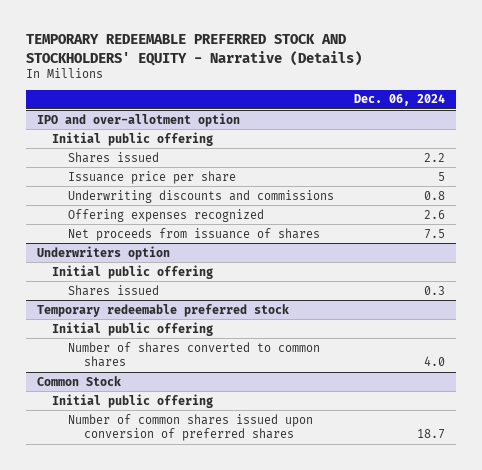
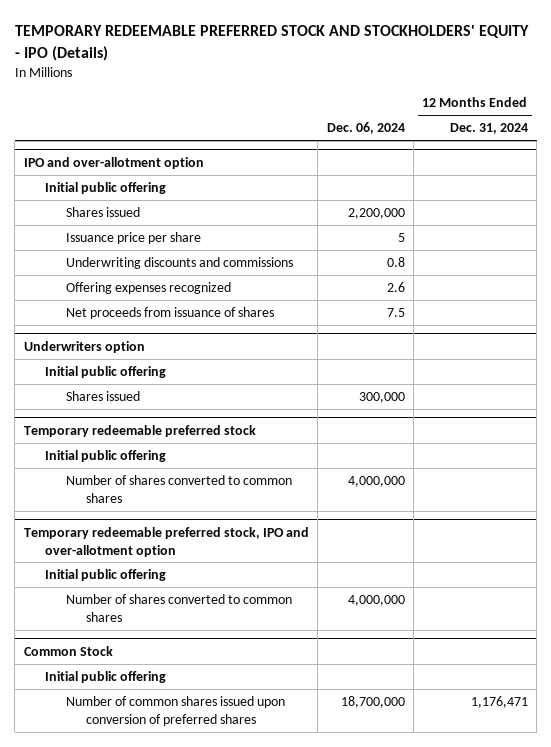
- TEMPORARY REDEEMABLE PREFERRED STOCK AND STOCKHOLDERS' EQUITY - Narrative (Details)
+ TEMPORARY REDEEMABLE PREFERRED STOCK AND STOCKHOLDERS' EQUITY - IPO (Details)
- | Dec. 06, 2024
+ | Dec. 06, 2024 | 12 Months Ended Dec. 31, 2024
@ IPO and over-allotment option
- Shares issued | 2.2
+ Shares issued | 2,200,000 |
@ Underwriters option
- Shares issued | 0.3
+ Shares issued | 300,000 |
@ Temporary redeemable preferred stock
- Number of shares converted to common shares | 4.0
+ Number of shares converted to common shares | 4,000,000 |
+ Temporary redeemable preferred stock, IPO and over-allotment option
+ Initial public offering
+ Number of shares converted to common shares | 4,000,000 |
@ Common Stock
- Number of common shares issued upon conversion of preferred shares | 18.7
+ Number of common shares issued upon conversion of preferred shares | 18,700,000 | 1,176,471

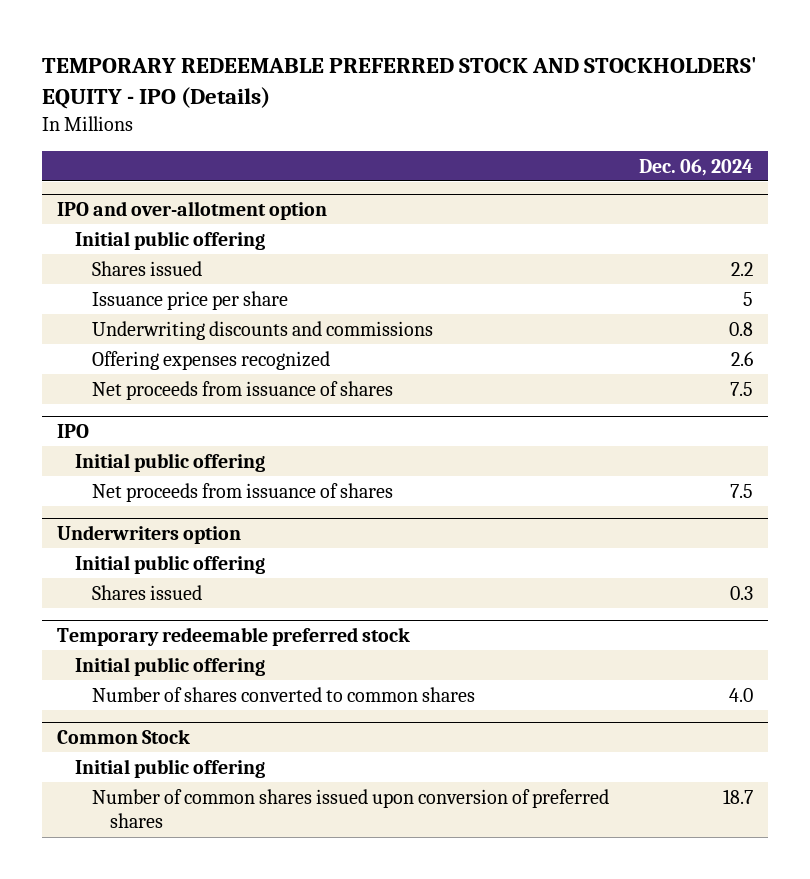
- | Dec. 06, 2024 | 12 Months Ended Dec. 31, 2024
+ | Dec. 06, 2024
@ IPO and over-allotment option
- Shares issued | 2,200,000 |
+ Shares issued | 2.2
+ IPO
+ Initial public offering
+ Net proceeds from issuance of shares | 7.5
@ Underwriters option
- Shares issued | 300,000 |
+ Shares issued | 0.3
@ Temporary redeemable preferred stock
- Number of shares converted to common shares | 4,000,000 |
- Temporary redeemable preferred stock, IPO and over-allotment option
- Initial public offering
- Number of shares converted to common shares | 4,000,000 |
@ Temporary redeemable preferred stock
+ Number of shares converted to common shares | 4.0
@ Common Stock
- Number of common shares issued upon conversion of preferred shares | 18,700,000 | 1,176,471
+ Number of common shares issued upon conversion of preferred shares | 18.7

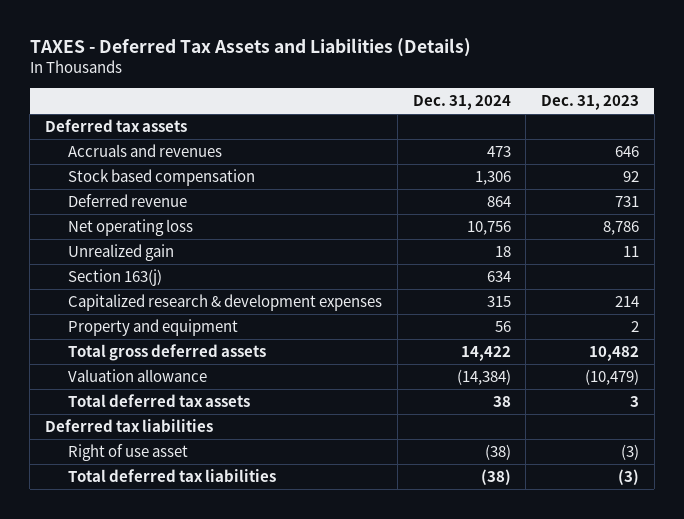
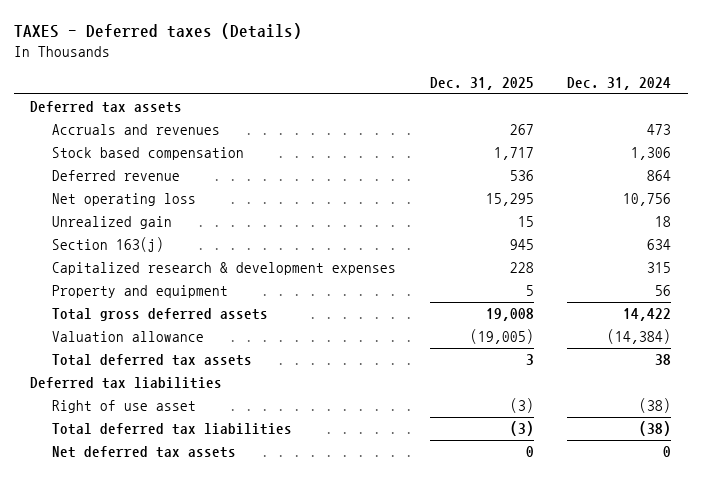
- TAXES - Deferred Tax Assets and Liabilities (Details)
+ TAXES - Deferred taxes (Details)
- | Dec. 31, 2024 | Dec. 31, 2023
+ | Dec. 31, 2025 | Dec. 31, 2024
+ Net deferred tax assets | 0 | 0

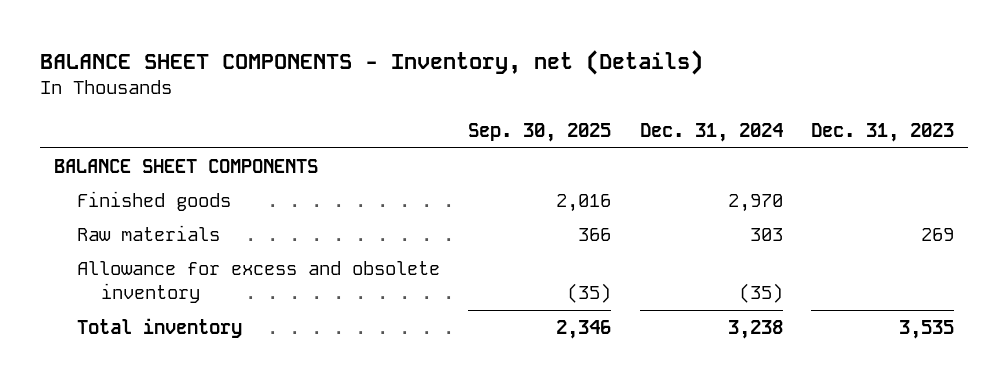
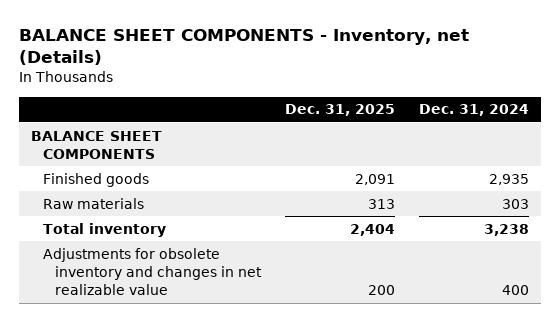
- | Sep. 30, 2025 | Dec. 31, 2024 | Dec. 31, 2023
+ | Dec. 31, 2025 | Dec. 31, 2024
- Finished goods | 2,016 | 2,970 |
+ Finished goods | 2,091 | 2,935
- Allowance for excess and obsolete inventory | (35) | (35) |
+ Adjustments for obsolete inventory and changes in net realizable value | 200 | 400

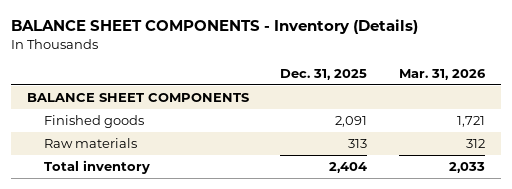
- BALANCE SHEET COMPONENTS - Inventory, net (Details)
+ BALANCE SHEET COMPONENTS - Inventory (Details)
- | Dec. 31, 2025 | Dec. 31, 2024
+ | Dec. 31, 2025 | Mar. 31, 2026
- Adjustments for obsolete inventory and changes in net realizable value | 200 | 400

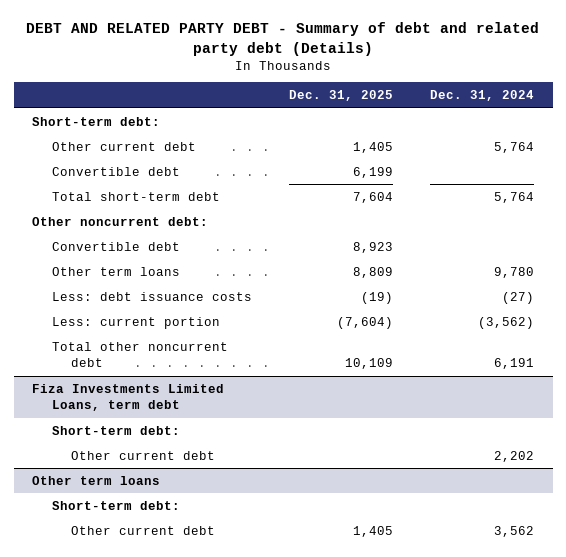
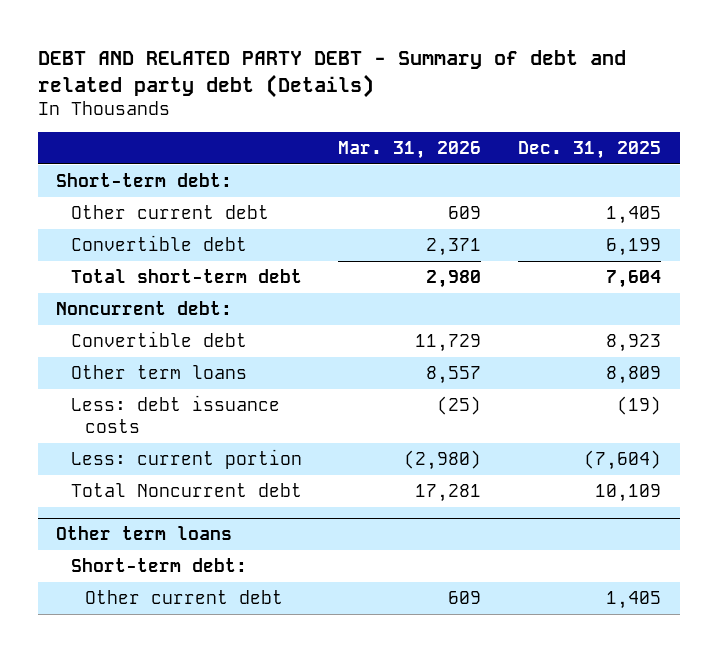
- | Dec. 31, 2025 | Dec. 31, 2024
+ | Mar. 31, 2026 | Dec. 31, 2025
- Other noncurrent debt:
+ Noncurrent debt:
- Total other noncurrent debt | 10,109 | 6,191
- Fiza Investments Limited Loans, term debt
- Short-term debt:
- Other current debt | | 2,202
+ Total Noncurrent debt | 17,281 | 10,109

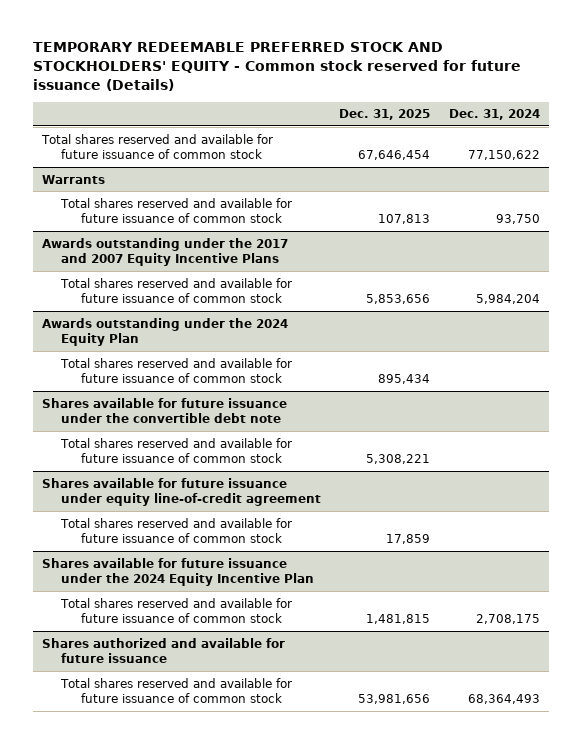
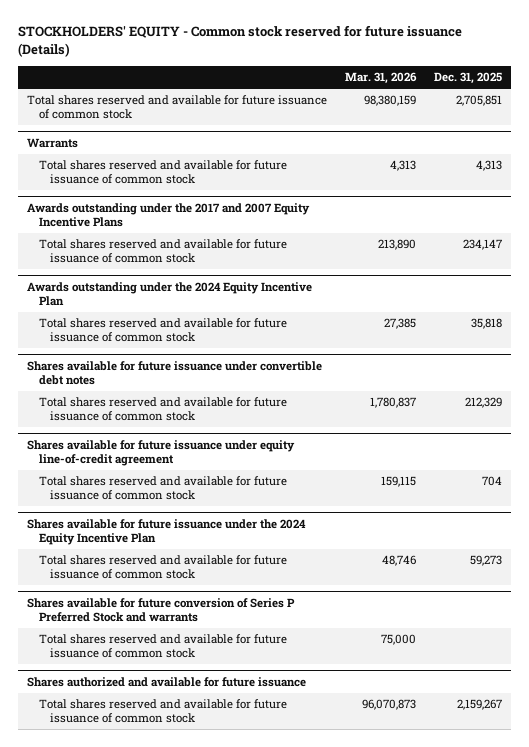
- TEMPORARY REDEEMABLE PREFERRED STOCK AND STOCKHOLDERS' EQUITY - Common stock reserved for future issuance (Details)
+ STOCKHOLDERS' EQUITY - Common stock reserved for future issuance (Details)
- | Dec. 31, 2025 | Dec. 31, 2024
+ | Mar. 31, 2026 | Dec. 31, 2025
- Total shares reserved and available for future issuance of common stock | 67,646,454 | 77,150,622
+ Total shares reserved and available for future issuance of common stock | 98,380,159 | 2,705,851
@ Warrants
- Total shares reserved and available for future issuance of common stock | 107,813 | 93,750
+ Total shares reserved and available for future issuance of common stock | 4,313 | 4,313
@ Awards outstanding under the 2017 and 2007 Equity Incentive Plans
- Total shares reserved and available for future issuance of common stock | 5,853,656 | 5,984,204
- Awards outstanding under the 2024 Equity Plan
- Total shares reserved and available for future issuance of common stock | 895,434 |
- Shares available for future issuance under the convertible debt note
- Total shares reserved and available for future issuance of common stock | 5,308,221 |
@ Awards outstanding under the 2017 and 2007 Equity Incentive Plans
+ Total shares reserved and available for future issuance of common stock | 213,890 | 234,147
+ Awards outstanding under the 2024 Equity Incentive Plan
+ Total shares reserved and available for future issuance of common stock | 27,385 | 35,818
+ Shares available for future issuance under convertible debt notes
+ Total shares reserved and available for future issuance of common stock | 1,780,837 | 212,329
@ Shares available for future issuance under equity line-of-credit agreement
- Total shares reserved and available for future issuance of common stock | 17,859 |
+ Total shares reserved and available for future issuance of common stock | 159,115 | 704
@ Shares available for future issuance under the 2024 Equity Incentive Plan
- Total shares reserved and available for future issuance of common stock | 1,481,815 | 2,708,175
+ Total shares reserved and available for future issuance of common stock | 48,746 | 59,273
+ Shares available for future conversion of Series P Preferred Stock and warrants
+ Total shares reserved and available for future issuance of common stock | 75,000 |
@ Shares authorized and available for future issuance
- Total shares reserved and available for future issuance of common stock | 53,981,656 | 68,364,493
+ Total shares reserved and available for future issuance of common stock | 96,070,873 | 2,159,267

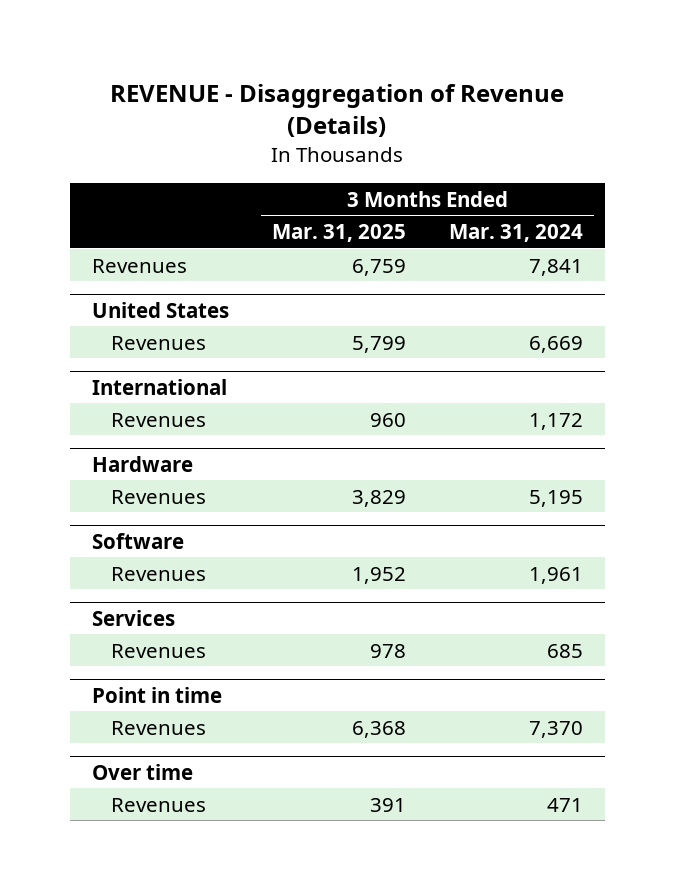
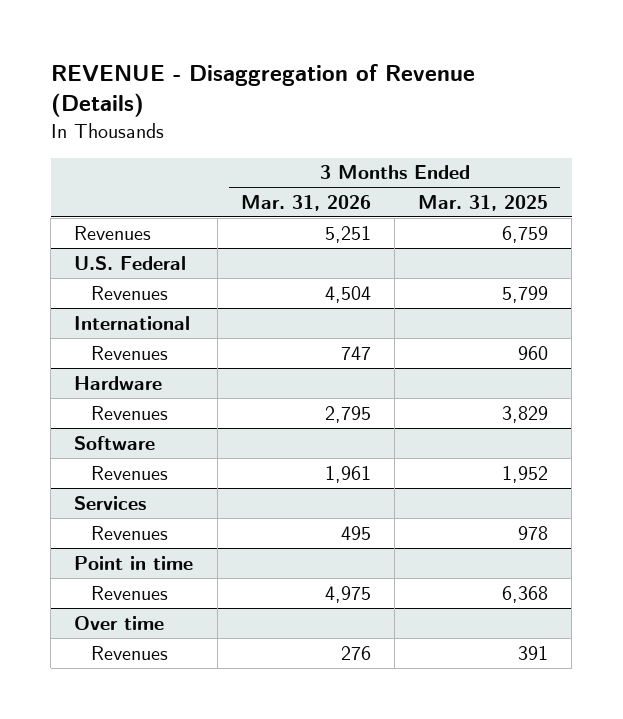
- | 3 Months Ended Mar. 31, 2025 | 3 Months Ended Mar. 31, 2024
+ | 3 Months Ended Mar. 31, 2026 | 3 Months Ended Mar. 31, 2025
- United States
+ U.S. Federal

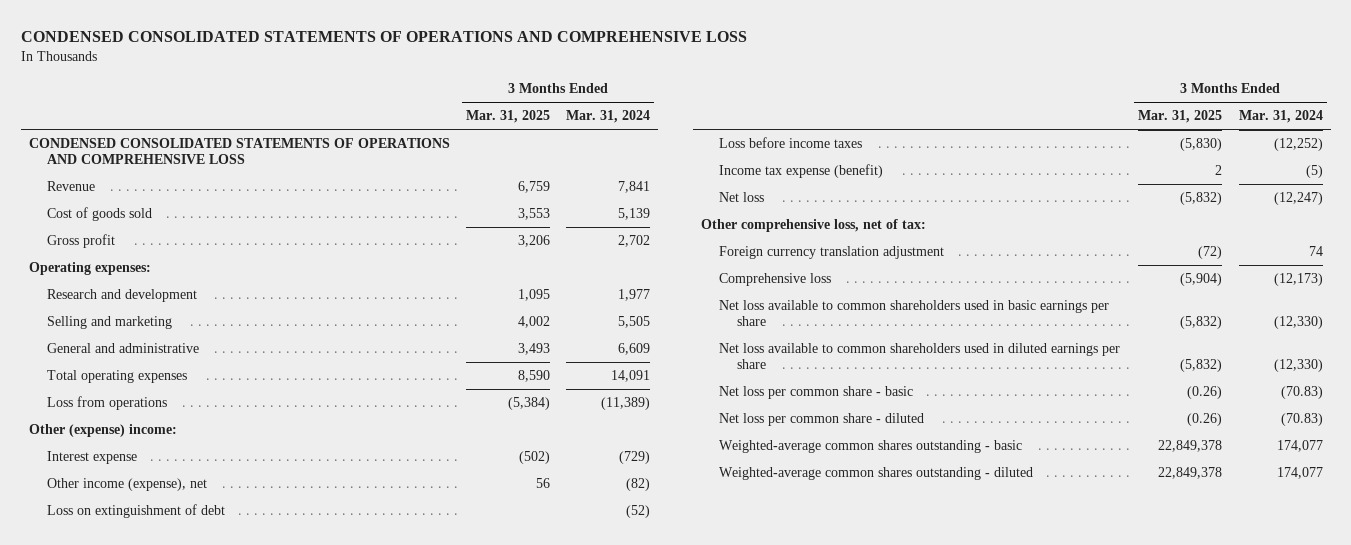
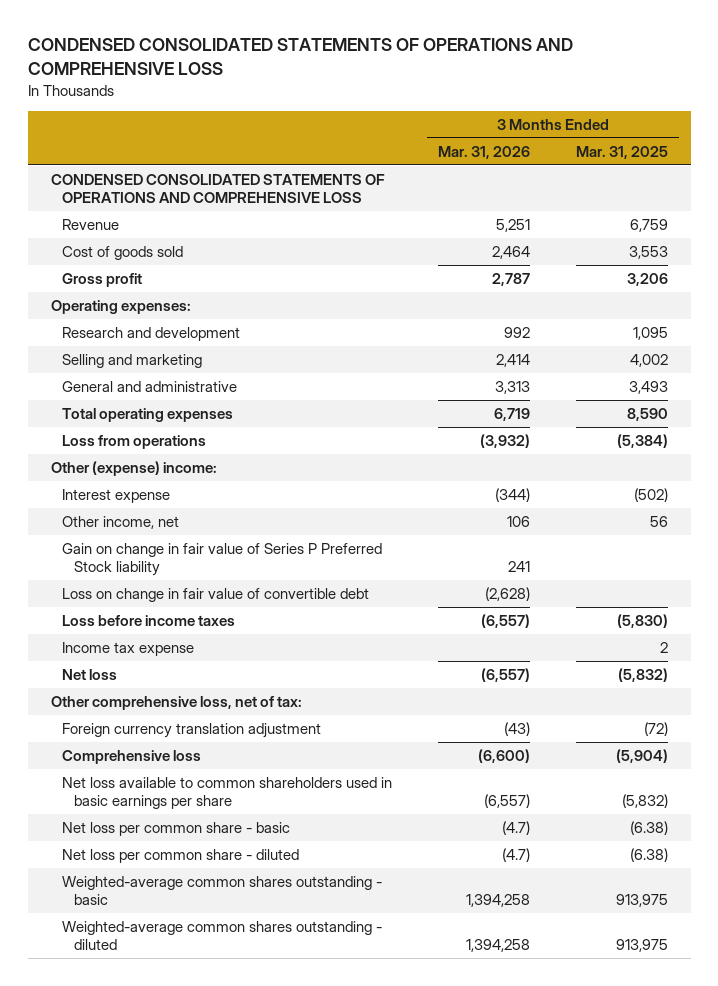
- | 3 Months Ended Mar. 31, 2025 | 3 Months Ended Mar. 31, 2024
+ | 3 Months Ended Mar. 31, 2026 | 3 Months Ended Mar. 31, 2025
- Other income (expense), net | 56 | (82)
- Loss on extinguishment of debt | | (52)
+ Other income, net | 106 | 56
+ Gain on change in fair value of Series P Preferred Stock liability | 241 |
+ Loss on change in fair value of convertible debt | (2,628) |
- Income tax expense (benefit) | 2 | (5)
+ Income tax expense | | 2
- Net loss available to common shareholders used in diluted earnings per share | (5,832) | (12,330)
- Net loss per common share - basic | (0.26) | (70.83)
- Net loss per common share - diluted | (0.26) | (70.83)
- Weighted-average common shares outstanding - basic | 22,849,378 | 174,077
- Weighted-average common shares outstanding - diluted | 22,849,378 | 174,077
+ Net loss per common share - basic | (4.7) | (6.38)
+ Net loss per common share - diluted | (4.7) | (6.38)
+ Weighted-average common shares outstanding - basic | 1,394,258 | 913,975
+ Weighted-average common shares outstanding - diluted | 1,394,258 | 913,975

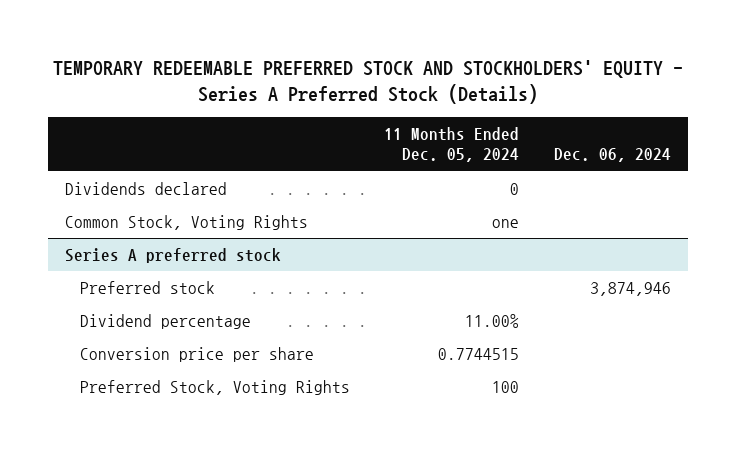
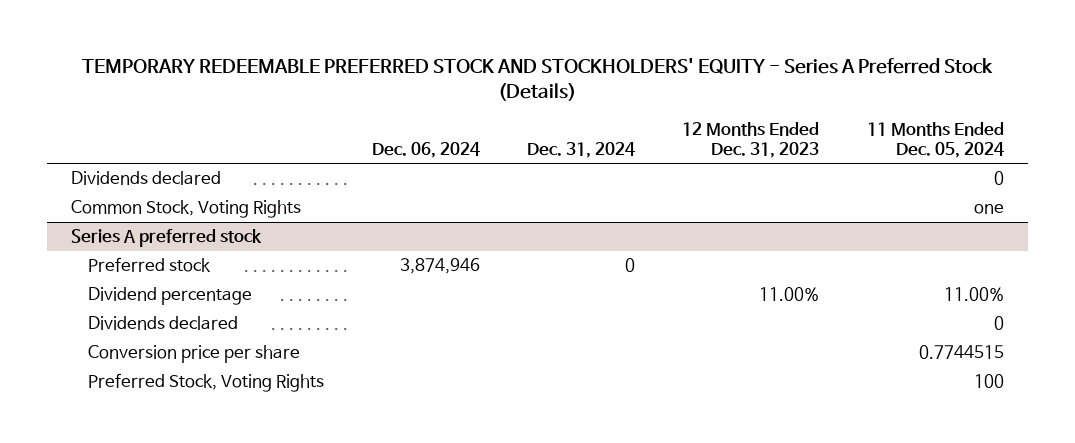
- | 11 Months Ended Dec. 05, 2024 | Dec. 06, 2024
+ | Dec. 06, 2024 | Dec. 31, 2024 | 12 Months Ended Dec. 31, 2023 | 11 Months Ended Dec. 05, 2024
@ Series A preferred stock
+ Dividends declared | | | | 0

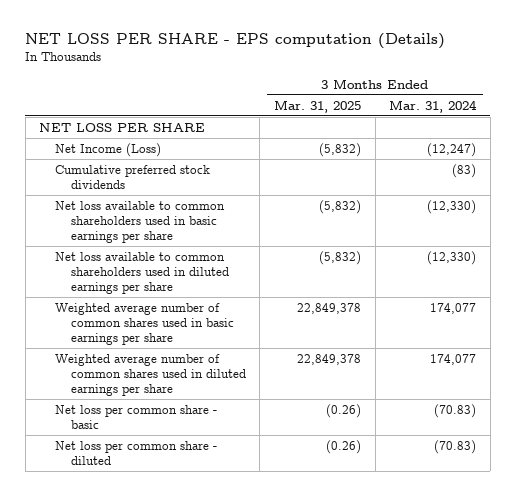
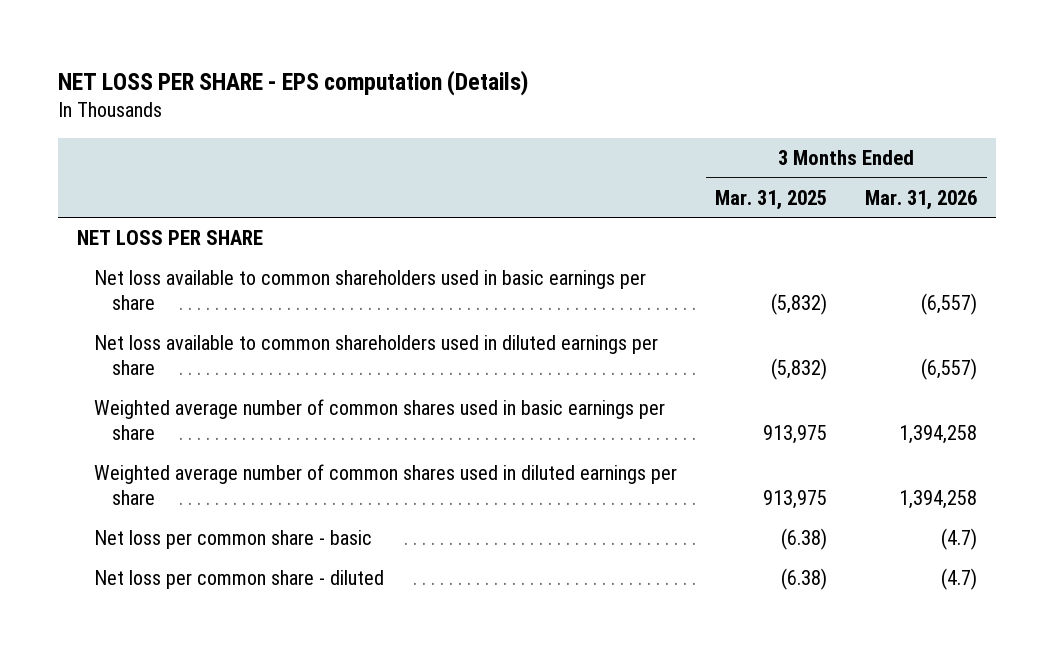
- | 3 Months Ended Mar. 31, 2025 | 3 Months Ended Mar. 31, 2024
+ | 3 Months Ended Mar. 31, 2025 | 3 Months Ended Mar. 31, 2026
- Net Income (Loss) | (5,832) | (12,247)
- Cumulative preferred stock dividends | | (83)
- Weighted average number of common shares used in basic earnings per share | 22,849,378 | 174,077
- Weighted average number of common shares used in diluted earnings per share | 22,849,378 | 174,077
- Net loss per common share - basic | (0.26) | (70.83)
- Net loss per common share - diluted | (0.26) | (70.83)
+ Weighted average number of common shares used in basic earnings per share | 913,975 | 1,394,258
+ Weighted average number of common shares used in diluted earnings per share | 913,975 | 1,394,258
+ Net loss per common share - basic | (6.38) | (4.7)
+ Net loss per common share - diluted | (6.38) | (4.7)

